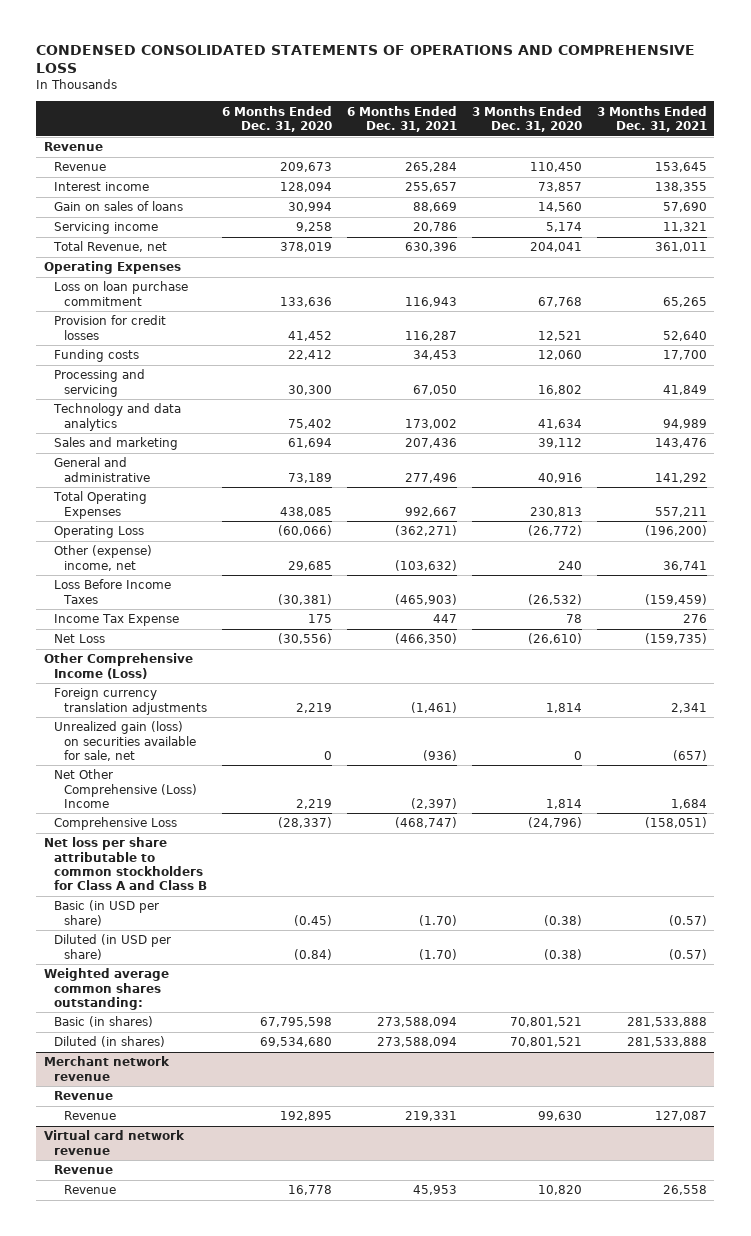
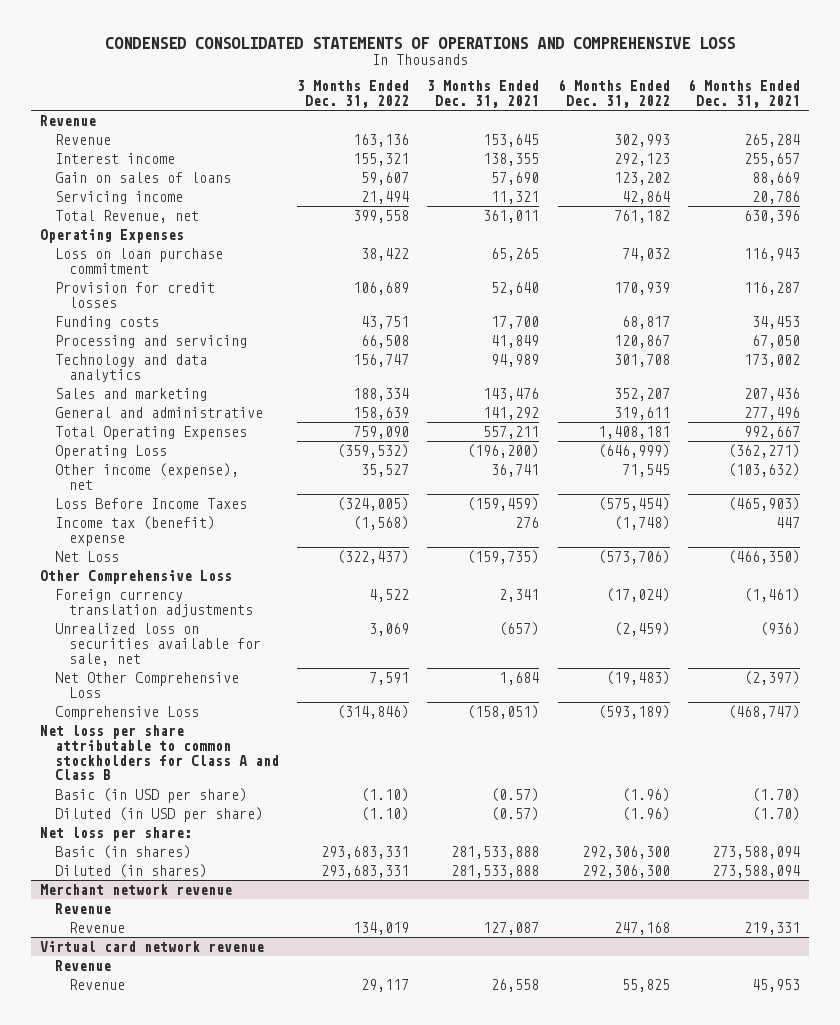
- | 6 Months Ended Dec. 31, 2020 | 6 Months Ended Dec. 31, 2021 | 3 Months Ended Dec. 31, 2020 | 3 Months Ended Dec. 31, 2021
+ | 3 Months Ended Dec. 31, 2022 | 3 Months Ended Dec. 31, 2021 | 6 Months Ended Dec. 31, 2022 | 6 Months Ended Dec. 31, 2021
- Other (expense) income, net | 29,685 | (103,632) | 240 | 36,741
+ Other income (expense), net | 35,527 | 36,741 | 71,545 | (103,632)
- Income Tax Expense | 175 | 447 | 78 | 276
+ Income tax (benefit) expense | (1,568) | 276 | (1,748) | 447
- Other Comprehensive Income (Loss)
+ Other Comprehensive Loss
- Unrealized gain (loss) on securities available for sale, net | 0 | (936) | 0 | (657)
- Net Other Comprehensive (Loss) Income | 2,219 | (2,397) | 1,814 | 1,684
+ Unrealized loss on securities available for sale, net | 3,069 | (657) | (2,459) | (936)
+ Net Other Comprehensive Loss | 7,591 | 1,684 | (19,483) | (2,397)
- Weighted average common shares outstanding:
+ Net loss per share:

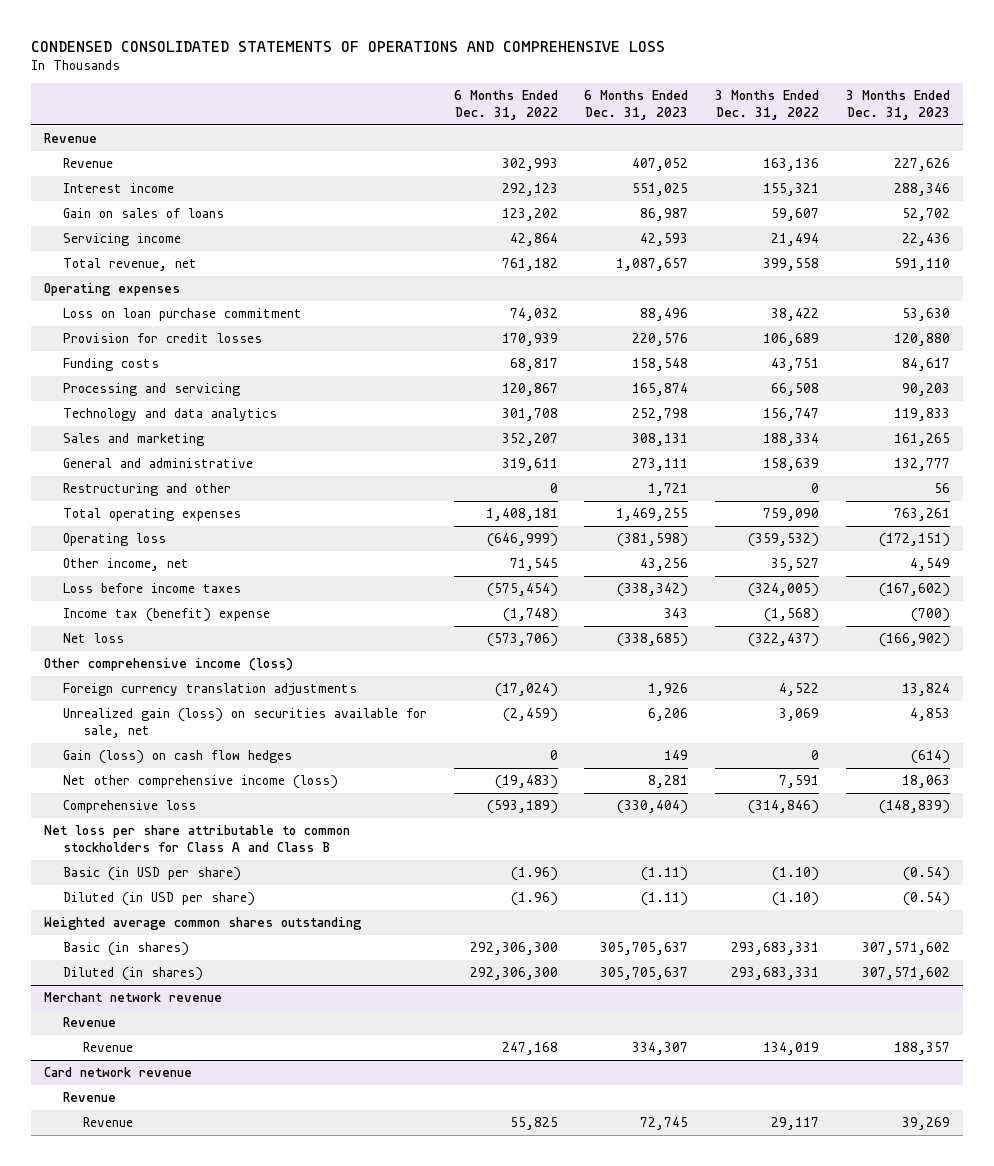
- | 3 Months Ended Dec. 31, 2022 | 3 Months Ended Dec. 31, 2021 | 6 Months Ended Dec. 31, 2022 | 6 Months Ended Dec. 31, 2021
+ | 6 Months Ended Dec. 31, 2022 | 6 Months Ended Dec. 31, 2023 | 3 Months Ended Dec. 31, 2022 | 3 Months Ended Dec. 31, 2023
- Total Revenue, net | 399,558 | 361,011 | 761,182 | 630,396
- Operating Expenses
+ Total revenue, net | 761,182 | 1,087,657 | 399,558 | 591,110
+ Operating expenses
- Total Operating Expenses | 759,090 | 557,211 | 1,408,181 | 992,667
- Operating Loss | (359,532) | (196,200) | (646,999) | (362,271)
- Other income (expense), net | 35,527 | 36,741 | 71,545 | (103,632)
- Loss Before Income Taxes | (324,005) | (159,459) | (575,454) | (465,903)
+ Restructuring and other | 0 | 1,721 | 0 | 56
+ Total operating expenses | 1,408,181 | 1,469,255 | 759,090 | 763,261
+ Operating loss | (646,999) | (381,598) | (359,532) | (172,151)
+ Other income, net | 71,545 | 43,256 | 35,527 | 4,549
+ Loss before income taxes | (575,454) | (338,342) | (324,005) | (167,602)
- Net Loss | (322,437) | (159,735) | (573,706) | (466,350)
- Other Comprehensive Loss
+ Net loss | (573,706) | (338,685) | (322,437) | (166,902)
+ Other comprehensive income (loss)
- Unrealized loss on securities available for sale, net | 3,069 | (657) | (2,459) | (936)
- Net Other Comprehensive Loss | 7,591 | 1,684 | (19,483) | (2,397)
- Comprehensive Loss | (314,846) | (158,051) | (593,189) | (468,747)
+ Unrealized gain (loss) on securities available for sale, net | (2,459) | 6,206 | 3,069 | 4,853
+ Gain (loss) on cash flow hedges | 0 | 149 | 0 | (614)
+ Net other comprehensive income (loss) | (19,483) | 8,281 | 7,591 | 18,063
+ Comprehensive loss | (593,189) | (330,404) | (314,846) | (148,839)
- Net loss per share:
+ Weighted average common shares outstanding
- Virtual card network revenue
+ Card network revenue

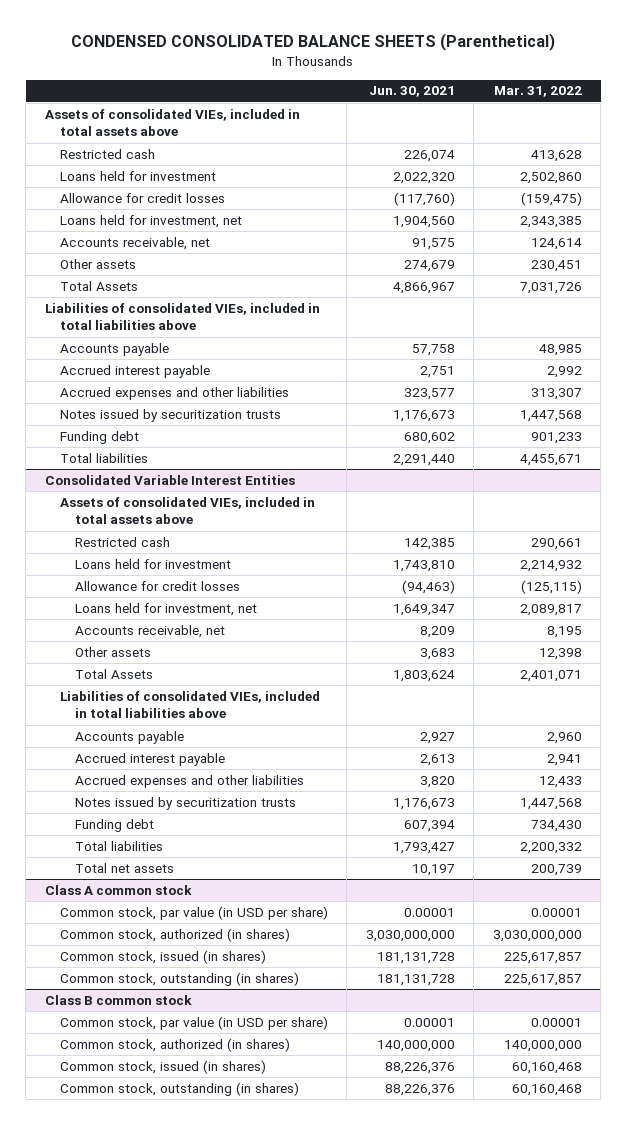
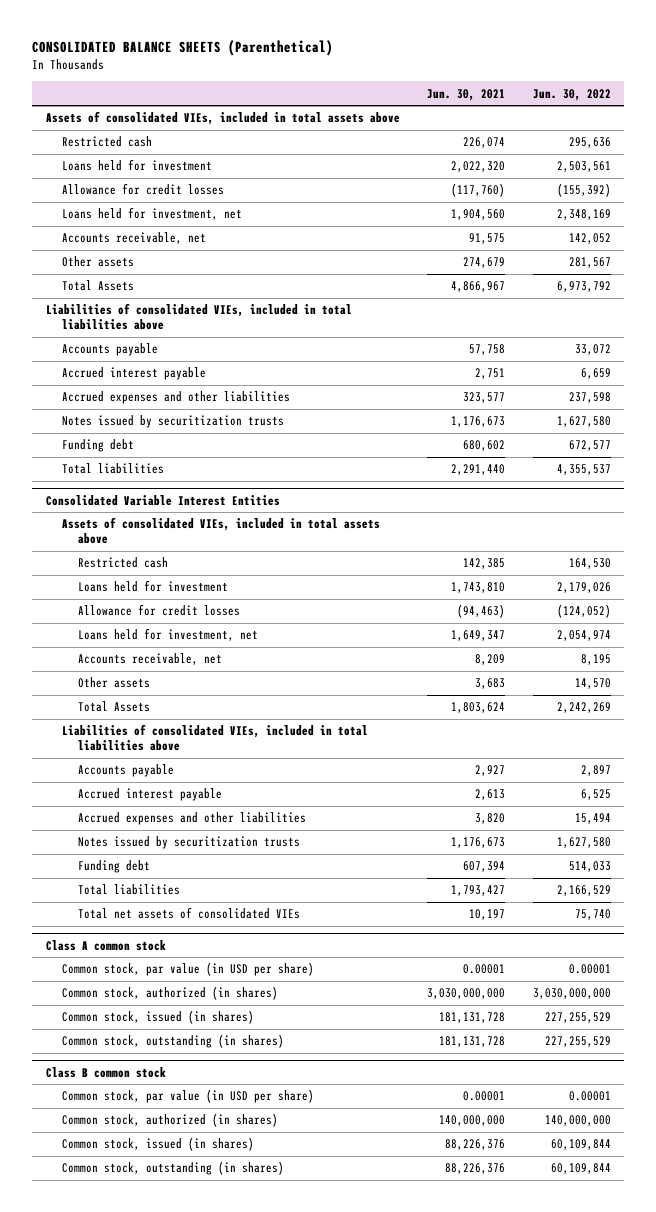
- CONDENSED CONSOLIDATED BALANCE SHEETS (Parenthetical)
+ CONSOLIDATED BALANCE SHEETS (Parenthetical)
- | Jun. 30, 2021 | Mar. 31, 2022
+ | Jun. 30, 2021 | Jun. 30, 2022
@ Consolidated Variable Interest Entities
- Total net assets | 10,197 | 200,739
+ Total net assets of consolidated VIEs | 10,197 | 75,740

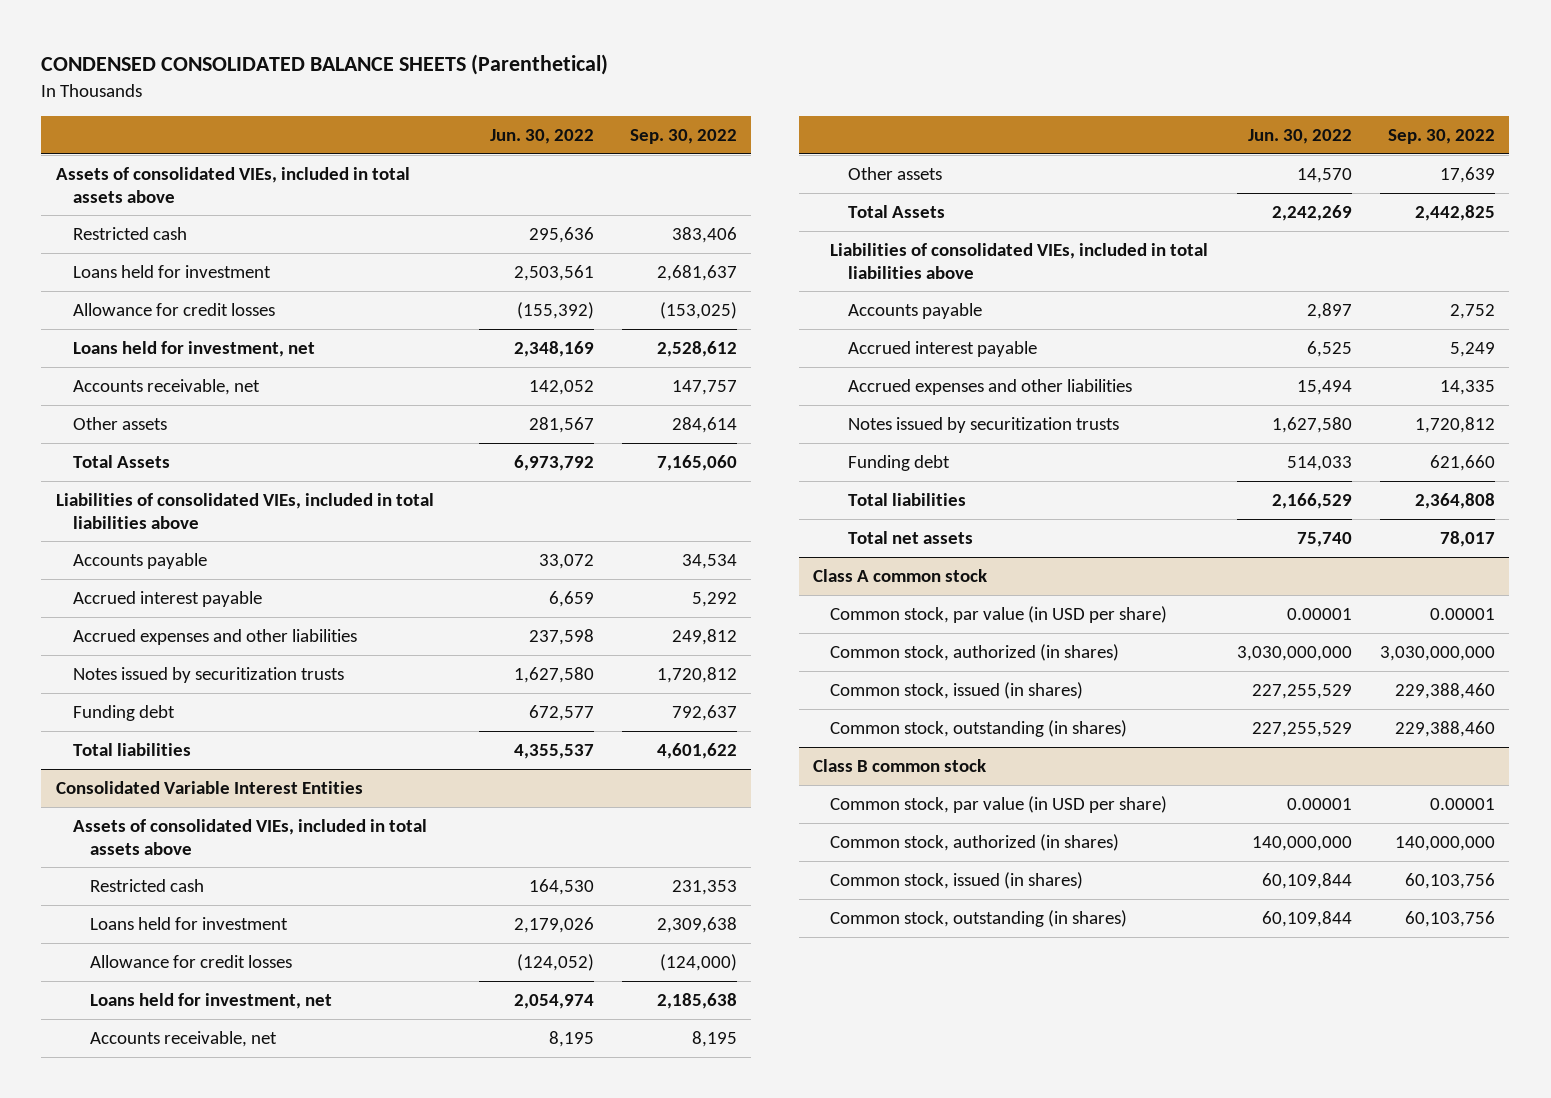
- CONSOLIDATED BALANCE SHEETS (Parenthetical)
+ CONDENSED CONSOLIDATED BALANCE SHEETS (Parenthetical)
- | Jun. 30, 2021 | Jun. 30, 2022
+ | Jun. 30, 2022 | Sep. 30, 2022
@ Consolidated Variable Interest Entities
- Total net assets of consolidated VIEs | 10,197 | 75,740
+ Total net assets | 75,740 | 78,017

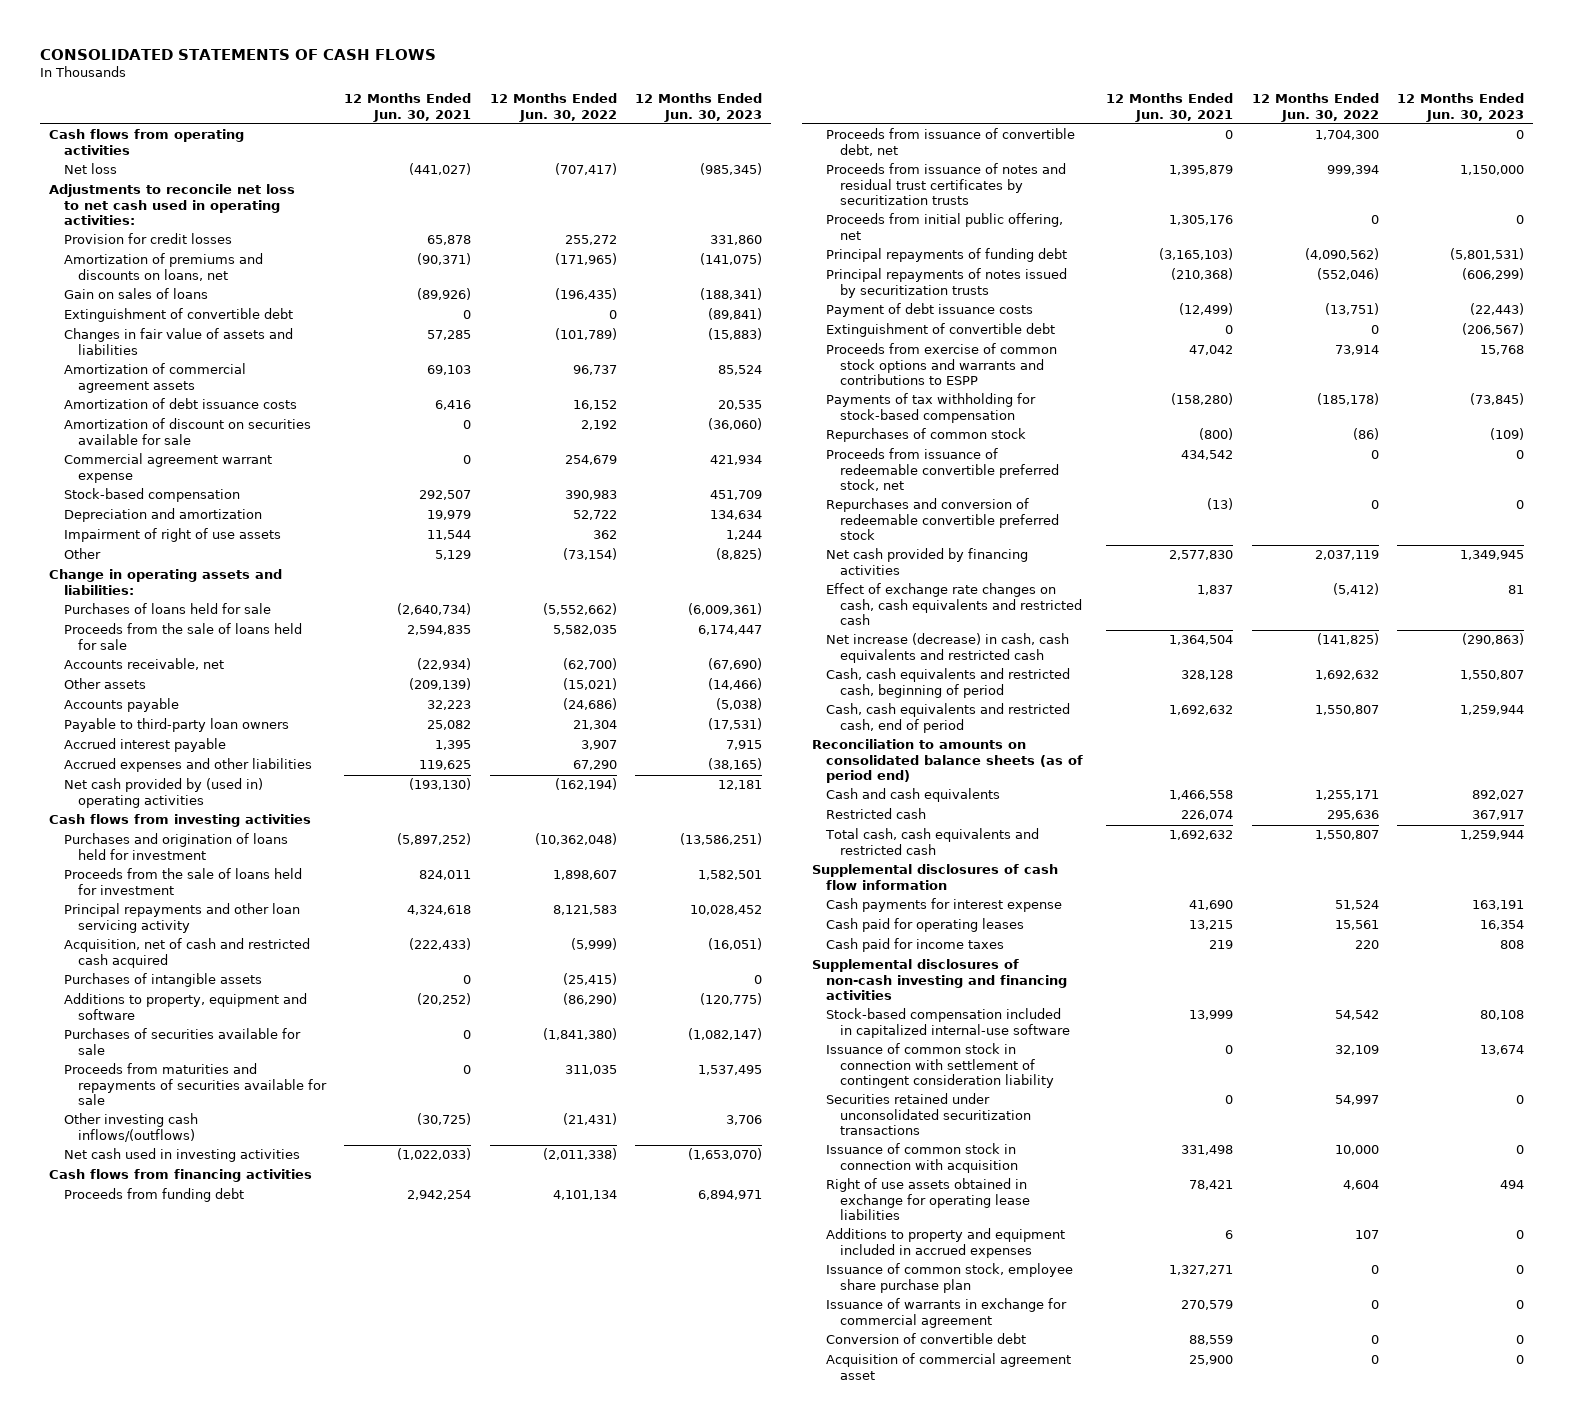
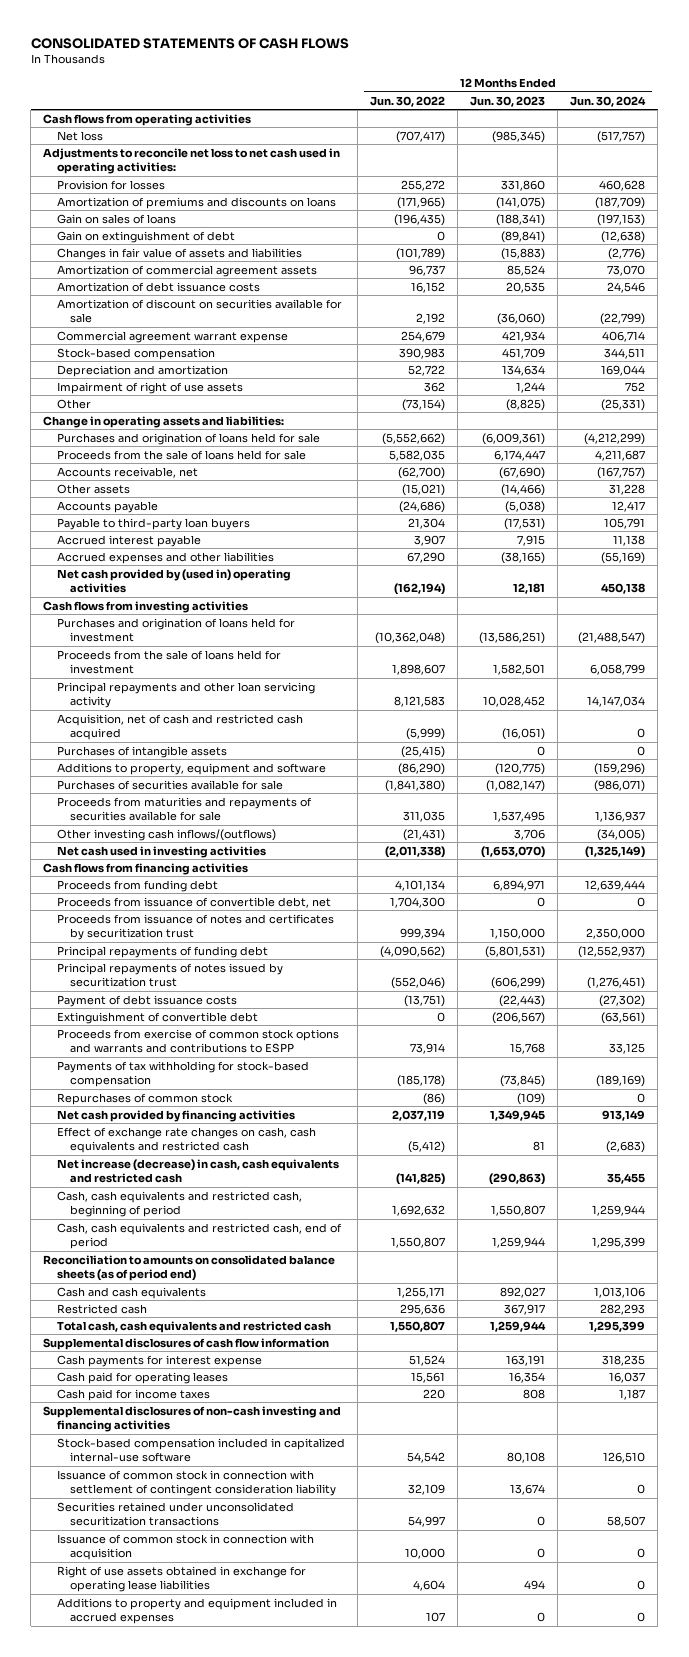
- | 12 Months Ended Jun. 30, 2021 | 12 Months Ended Jun. 30, 2022 | 12 Months Ended Jun. 30, 2023
+ | 12 Months Ended Jun. 30, 2022 | 12 Months Ended Jun. 30, 2023 | 12 Months Ended Jun. 30, 2024
- Provision for credit losses | 65,878 | 255,272 | 331,860
- Amortization of premiums and discounts on loans, net | (90,371) | (171,965) | (141,075)
+ Provision for losses | 255,272 | 331,860 | 460,628
+ Amortization of premiums and discounts on loans | (171,965) | (141,075) | (187,709)
- Extinguishment of convertible debt | 0 | 0 | (89,841)
+ Gain on extinguishment of debt | 0 | (89,841) | (12,638)
- Purchases of loans held for sale | (2,640,734) | (5,552,662) | (6,009,361)
+ Purchases and origination of loans held for sale | (5,552,662) | (6,009,361) | (4,212,299)
- Payable to third-party loan owners | 25,082 | 21,304 | (17,531)
+ Payable to third-party loan buyers | 21,304 | (17,531) | 105,791
- Proceeds from issuance of notes and residual trust certificates by securitization trusts | 1,395,879 | 999,394 | 1,150,000
- Proceeds from initial public offering, net | 1,305,176 | 0 | 0
+ Proceeds from issuance of notes and certificates by securitization trust | 999,394 | 1,150,000 | 2,350,000
- Principal repayments of notes issued by securitization trusts | (210,368) | (552,046) | (606,299)
+ Principal repayments of notes issued by securitization trust | (552,046) | (606,299) | (1,276,451)
- Proceeds from issuance of redeemable convertible preferred stock, net | 434,542 | 0 | 0
- Repurchases and conversion of redeemable convertible preferred stock | (13) | 0 | 0
- Issuance of common stock, employee share purchase plan | 1,327,271 | 0 | 0
- Issuance of warrants in exchange for commercial agreement | 270,579 | 0 | 0
- Conversion of convertible debt | 88,559 | 0 | 0
- Acquisition of commercial agreement asset | 25,900 | 0 | 0

